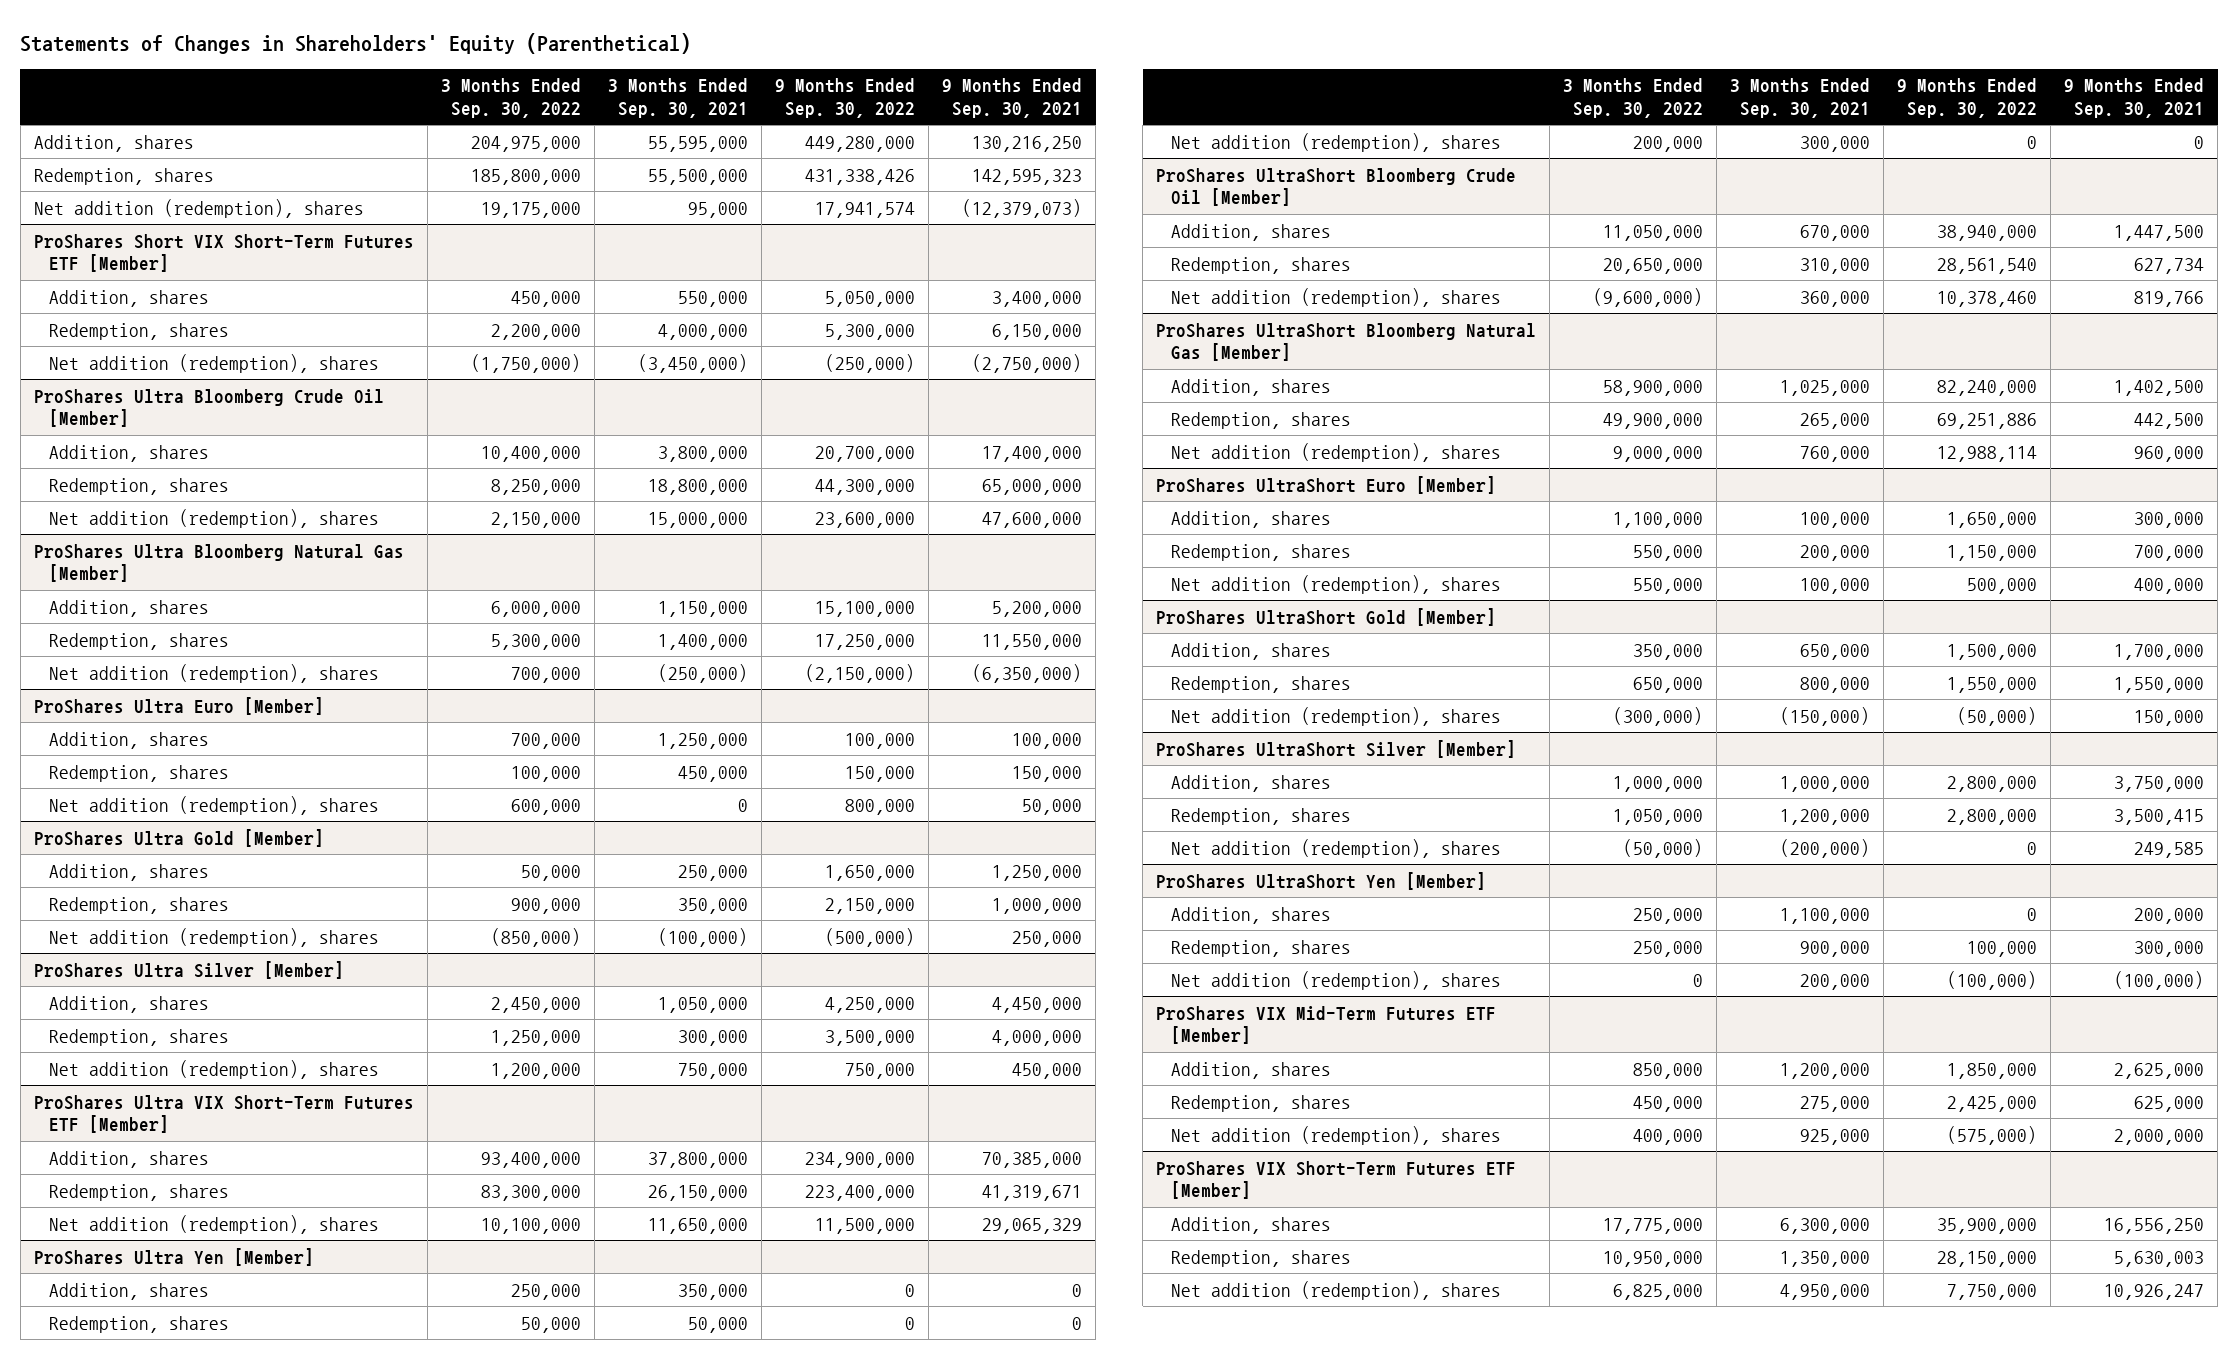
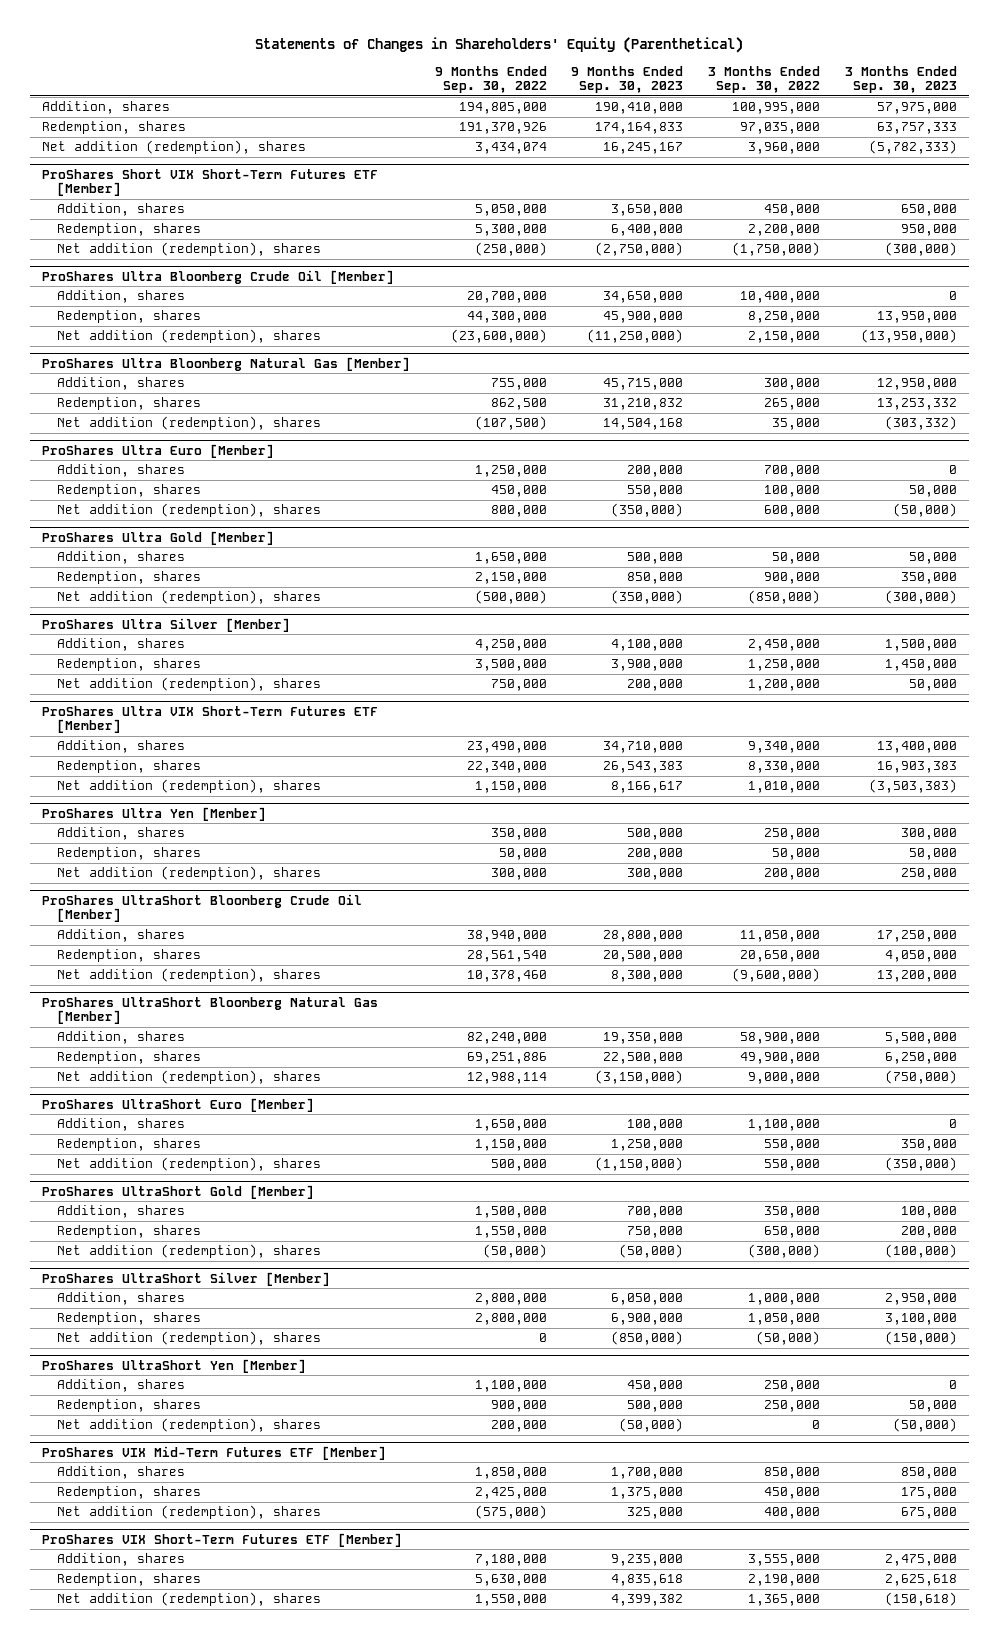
- | 3 Months Ended Sep. 30, 2022 | 3 Months Ended Sep. 30, 2021 | 9 Months Ended Sep. 30, 2022 | 9 Months Ended Sep. 30, 2021
+ | 9 Months Ended Sep. 30, 2022 | 9 Months Ended Sep. 30, 2023 | 3 Months Ended Sep. 30, 2022 | 3 Months Ended Sep. 30, 2023
- Addition, shares | 204,975,000 | 55,595,000 | 449,280,000 | 130,216,250
- Redemption, shares | 185,800,000 | 55,500,000 | 431,338,426 | 142,595,323
- Net addition (redemption), shares | 19,175,000 | 95,000 | 17,941,574 | (12,379,073)
+ Addition, shares | 194,805,000 | 190,410,000 | 100,995,000 | 57,975,000
+ Redemption, shares | 191,370,926 | 174,164,833 | 97,035,000 | 63,757,333
+ Net addition (redemption), shares | 3,434,074 | 16,245,167 | 3,960,000 | (5,782,333)
@ ProShares Ultra Bloomberg Crude Oil [Member]
- Net addition (redemption), shares | 2,150,000 | 15,000,000 | 23,600,000 | 47,600,000
+ Net addition (redemption), shares | (23,600,000) | (11,250,000) | 2,150,000 | (13,950,000)
@ ProShares Ultra Bloomberg Natural Gas [Member]
- Addition, shares | 6,000,000 | 1,150,000 | 15,100,000 | 5,200,000
- Redemption, shares | 5,300,000 | 1,400,000 | 17,250,000 | 11,550,000
- Net addition (redemption), shares | 700,000 | (250,000) | (2,150,000) | (6,350,000)
+ Addition, shares | 755,000 | 45,715,000 | 300,000 | 12,950,000
+ Redemption, shares | 862,500 | 31,210,832 | 265,000 | 13,253,332
+ Net addition (redemption), shares | (107,500) | 14,504,168 | 35,000 | (303,332)
@ ProShares Ultra Euro [Member]
- Addition, shares | 700,000 | 1,250,000 | 100,000 | 100,000
- Redemption, shares | 100,000 | 450,000 | 150,000 | 150,000
+ Addition, shares | 1,250,000 | 200,000 | 700,000 | 0
+ Redemption, shares | 450,000 | 550,000 | 100,000 | 50,000
@ ProShares Ultra VIX Short-Term Futures ETF [Member]
- Addition, shares | 93,400,000 | 37,800,000 | 234,900,000 | 70,385,000
- Redemption, shares | 83,300,000 | 26,150,000 | 223,400,000 | 41,319,671
- Net addition (redemption), shares | 10,100,000 | 11,650,000 | 11,500,000 | 29,065,329
+ Addition, shares | 23,490,000 | 34,710,000 | 9,340,000 | 13,400,000
+ Redemption, shares | 22,340,000 | 26,543,383 | 8,330,000 | 16,903,383
+ Net addition (redemption), shares | 1,150,000 | 8,166,617 | 1,010,000 | (3,503,383)
@ ProShares Ultra Yen [Member]
- Addition, shares | 250,000 | 350,000 | 0 | 0
- Redemption, shares | 50,000 | 50,000 | 0 | 0
- Net addition (redemption), shares | 200,000 | 300,000 | 0 | 0
+ Addition, shares | 350,000 | 500,000 | 250,000 | 300,000
+ Redemption, shares | 50,000 | 200,000 | 50,000 | 50,000
+ Net addition (redemption), shares | 300,000 | 300,000 | 200,000 | 250,000
@ ProShares UltraShort Yen [Member]
- Addition, shares | 250,000 | 1,100,000 | 0 | 200,000
- Redemption, shares | 250,000 | 900,000 | 100,000 | 300,000
- Net addition (redemption), shares | 0 | 200,000 | (100,000) | (100,000)
+ Addition, shares | 1,100,000 | 450,000 | 250,000 | 0
+ Redemption, shares | 900,000 | 500,000 | 250,000 | 50,000
+ Net addition (redemption), shares | 200,000 | (50,000) | 0 | (50,000)
@ ProShares VIX Short-Term Futures ETF [Member]
- Addition, shares | 17,775,000 | 6,300,000 | 35,900,000 | 16,556,250
- Redemption, shares | 10,950,000 | 1,350,000 | 28,150,000 | 5,630,003
- Net addition (redemption), shares | 6,825,000 | 4,950,000 | 7,750,000 | 10,926,247
+ Addition, shares | 7,180,000 | 9,235,000 | 3,555,000 | 2,475,000
+ Redemption, shares | 5,630,000 | 4,835,618 | 2,190,000 | 2,625,618
+ Net addition (redemption), shares | 1,550,000 | 4,399,382 | 1,365,000 | (150,618)

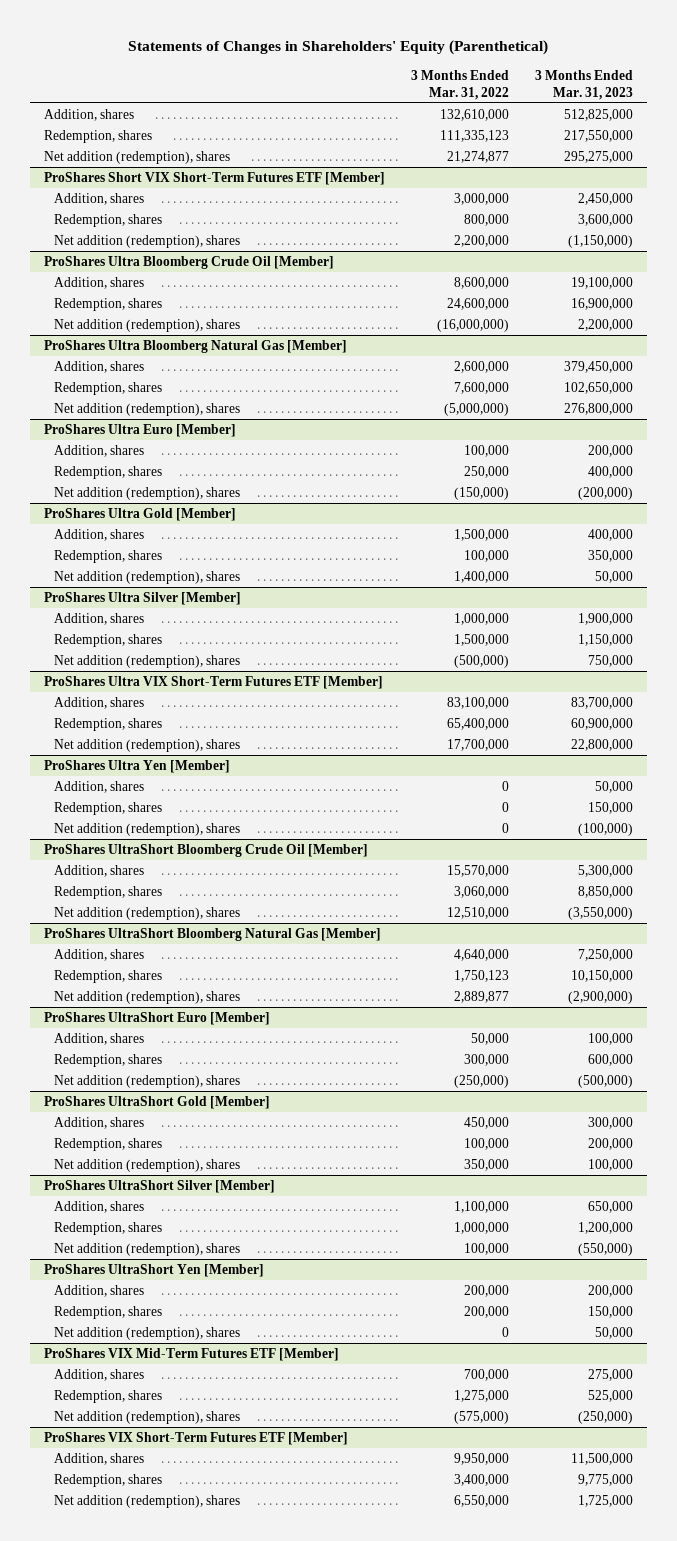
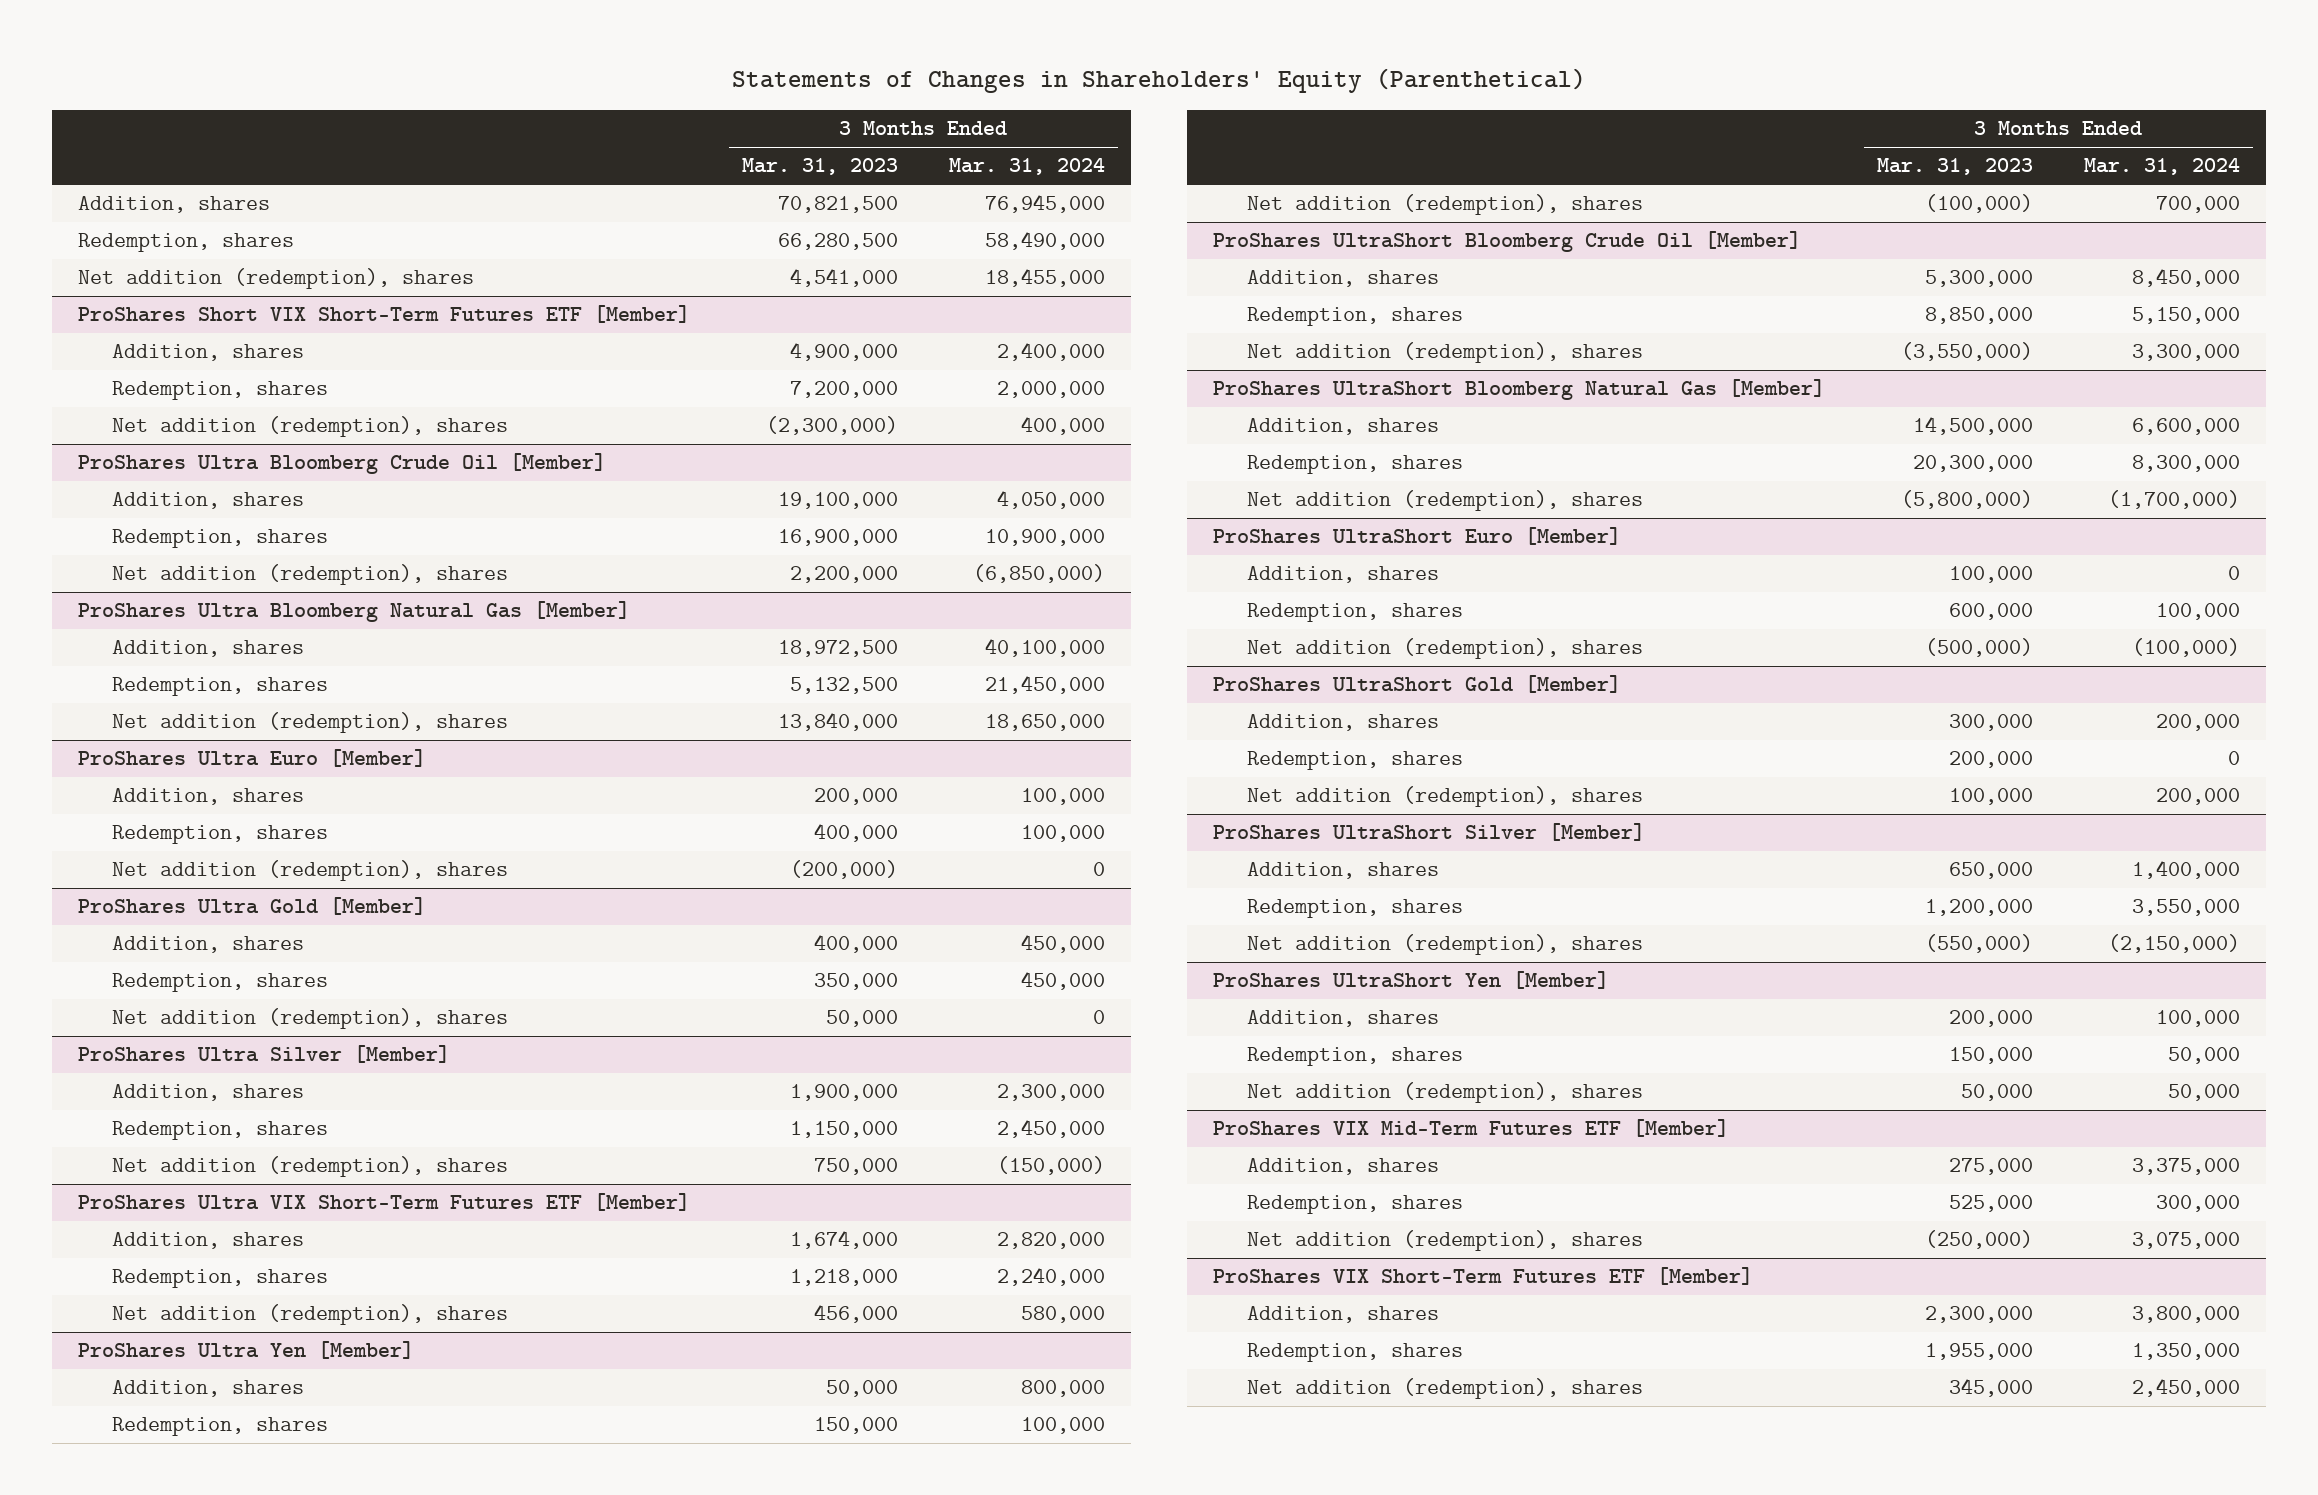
- | 3 Months Ended Mar. 31, 2022 | 3 Months Ended Mar. 31, 2023
+ | 3 Months Ended Mar. 31, 2023 | 3 Months Ended Mar. 31, 2024
- Addition, shares | 132,610,000 | 512,825,000
- Redemption, shares | 111,335,123 | 217,550,000
- Net addition (redemption), shares | 21,274,877 | 295,275,000
+ Addition, shares | 70,821,500 | 76,945,000
+ Redemption, shares | 66,280,500 | 58,490,000
+ Net addition (redemption), shares | 4,541,000 | 18,455,000
@ ProShares Short VIX Short-Term Futures ETF [Member]
- Addition, shares | 3,000,000 | 2,450,000
- Redemption, shares | 800,000 | 3,600,000
- Net addition (redemption), shares | 2,200,000 | (1,150,000)
+ Addition, shares | 4,900,000 | 2,400,000
+ Redemption, shares | 7,200,000 | 2,000,000
+ Net addition (redemption), shares | (2,300,000) | 400,000
@ ProShares Ultra Bloomberg Natural Gas [Member]
- Addition, shares | 2,600,000 | 379,450,000
- Redemption, shares | 7,600,000 | 102,650,000
- Net addition (redemption), shares | (5,000,000) | 276,800,000
+ Addition, shares | 18,972,500 | 40,100,000
+ Redemption, shares | 5,132,500 | 21,450,000
+ Net addition (redemption), shares | 13,840,000 | 18,650,000
@ ProShares Ultra VIX Short-Term Futures ETF [Member]
- Addition, shares | 83,100,000 | 83,700,000
- Redemption, shares | 65,400,000 | 60,900,000
- Net addition (redemption), shares | 17,700,000 | 22,800,000
+ Addition, shares | 1,674,000 | 2,820,000
+ Redemption, shares | 1,218,000 | 2,240,000
+ Net addition (redemption), shares | 456,000 | 580,000
@ ProShares UltraShort Bloomberg Natural Gas [Member]
- Addition, shares | 4,640,000 | 7,250,000
- Redemption, shares | 1,750,123 | 10,150,000
- Net addition (redemption), shares | 2,889,877 | (2,900,000)
+ Addition, shares | 14,500,000 | 6,600,000
+ Redemption, shares | 20,300,000 | 8,300,000
+ Net addition (redemption), shares | (5,800,000) | (1,700,000)
@ ProShares VIX Short-Term Futures ETF [Member]
- Addition, shares | 9,950,000 | 11,500,000
- Redemption, shares | 3,400,000 | 9,775,000
- Net addition (redemption), shares | 6,550,000 | 1,725,000
+ Addition, shares | 2,300,000 | 3,800,000
+ Redemption, shares | 1,955,000 | 1,350,000
+ Net addition (redemption), shares | 345,000 | 2,450,000

